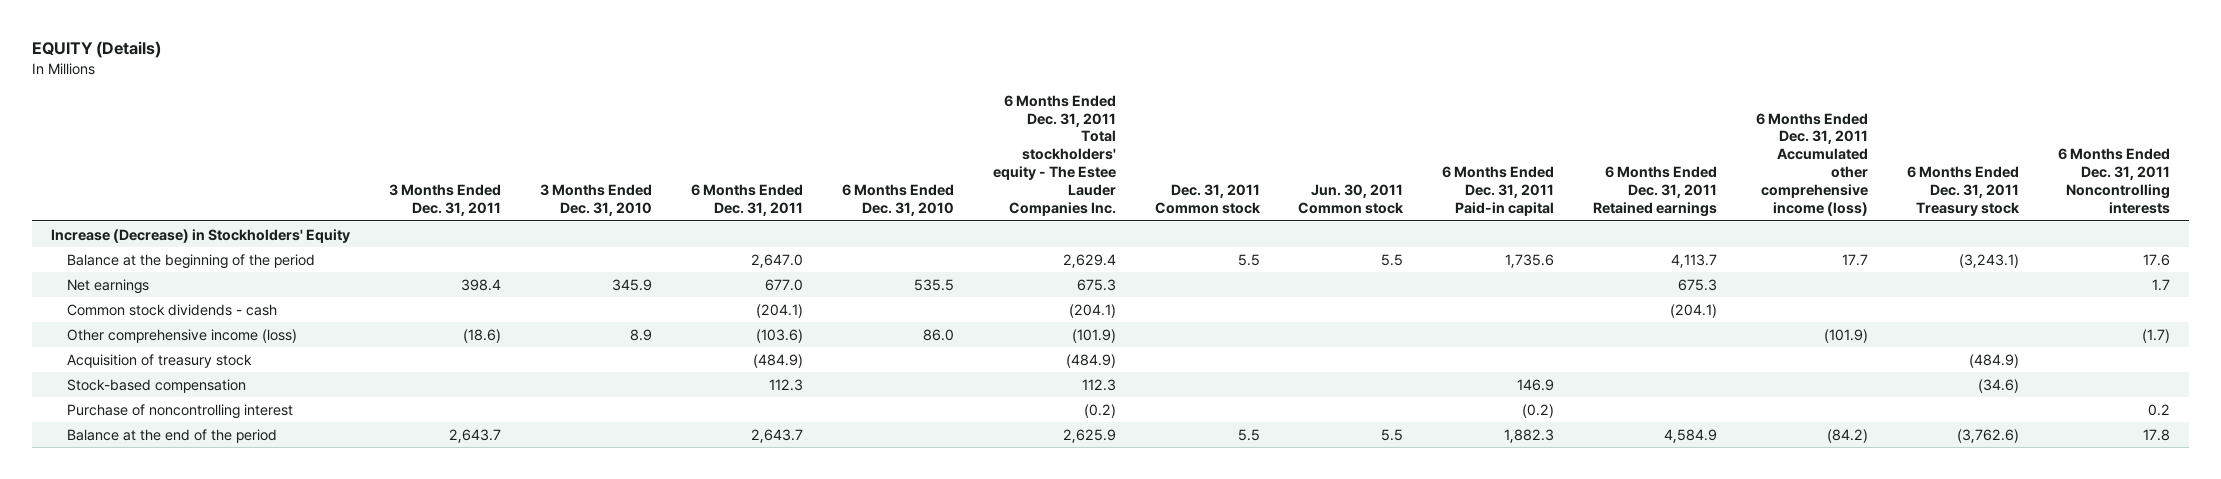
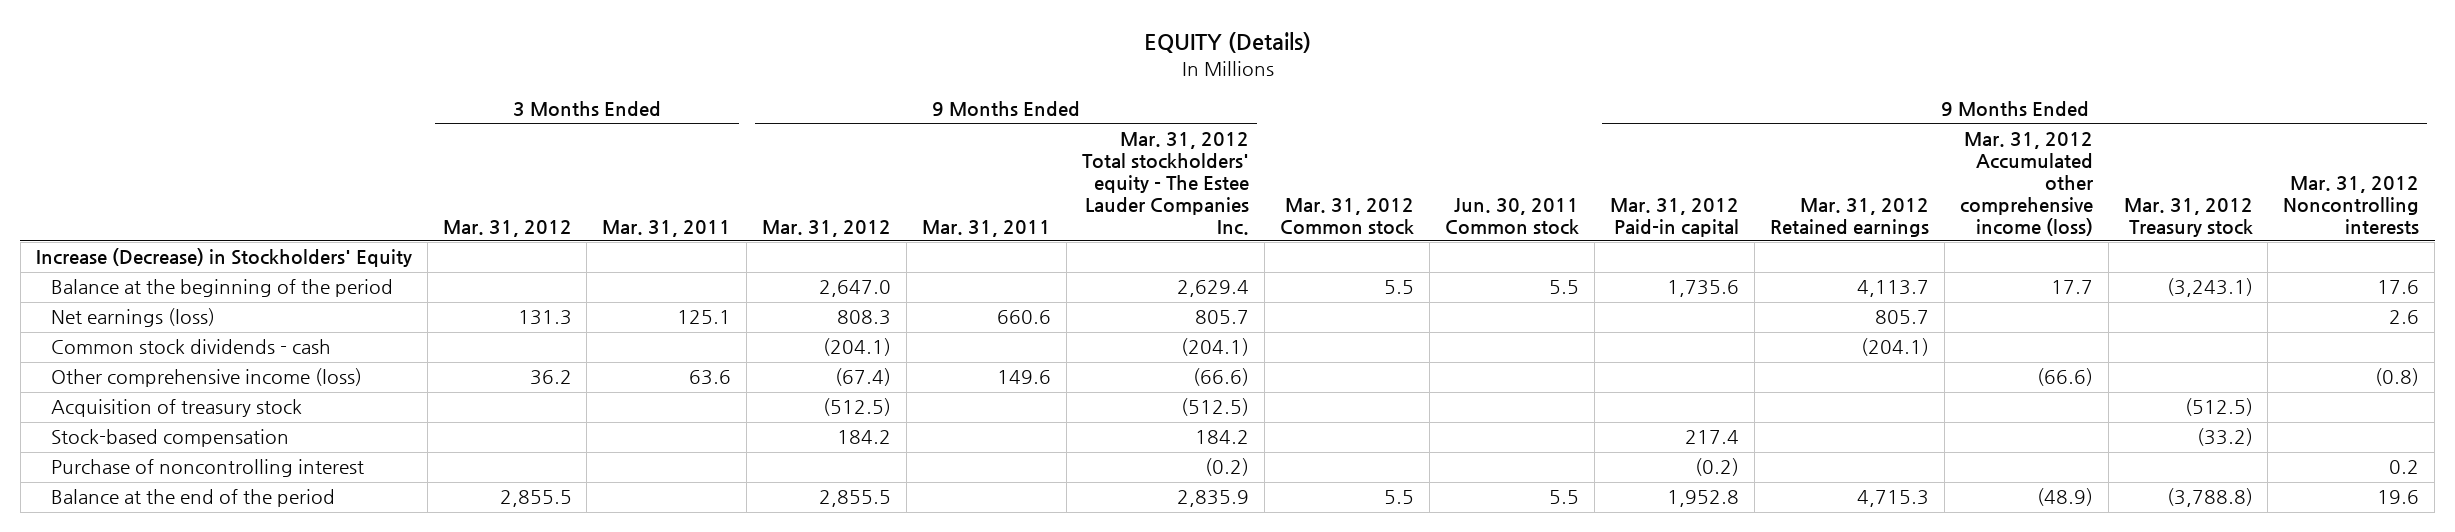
- | 3 Months Ended Dec. 31, 2011 | 3 Months Ended Dec. 31, 2010 | 6 Months Ended Dec. 31, 2011 | 6 Months Ended Dec. 31, 2010 | 6 Months Ended Dec. 31, 2011 Total stockholders' equity - The Estee Lauder Companies Inc. | Dec. 31, 2011 Common stock | Jun. 30, 2011 Common stock | 6 Months Ended Dec. 31, 2011 Paid-in capital | 6 Months Ended Dec. 31, 2011 Retained earnings | 6 Months Ended Dec. 31, 2011 Accumulated other comprehensive income (loss) | 6 Months Ended Dec. 31, 2011 Treasury stock | 6 Months Ended Dec. 31, 2011 Noncontrolling interests
+ | 3 Months Ended Mar. 31, 2012 | 3 Months Ended Mar. 31, 2011 | 9 Months Ended Mar. 31, 2012 | 9 Months Ended Mar. 31, 2011 | 9 Months Ended Mar. 31, 2012 Total stockholders' equity - The Estee Lauder Companies Inc. | Mar. 31, 2012 Common stock | Jun. 30, 2011 Common stock | 9 Months Ended Mar. 31, 2012 Paid-in capital | 9 Months Ended Mar. 31, 2012 Retained earnings | 9 Months Ended Mar. 31, 2012 Accumulated other comprehensive income (loss) | 9 Months Ended Mar. 31, 2012 Treasury stock | 9 Months Ended Mar. 31, 2012 Noncontrolling interests
- Net earnings | 398.4 | 345.9 | 677.0 | 535.5 | 675.3 | | | | 675.3 | | | 1.7
+ Net earnings (loss) | 131.3 | 125.1 | 808.3 | 660.6 | 805.7 | | | | 805.7 | | | 2.6

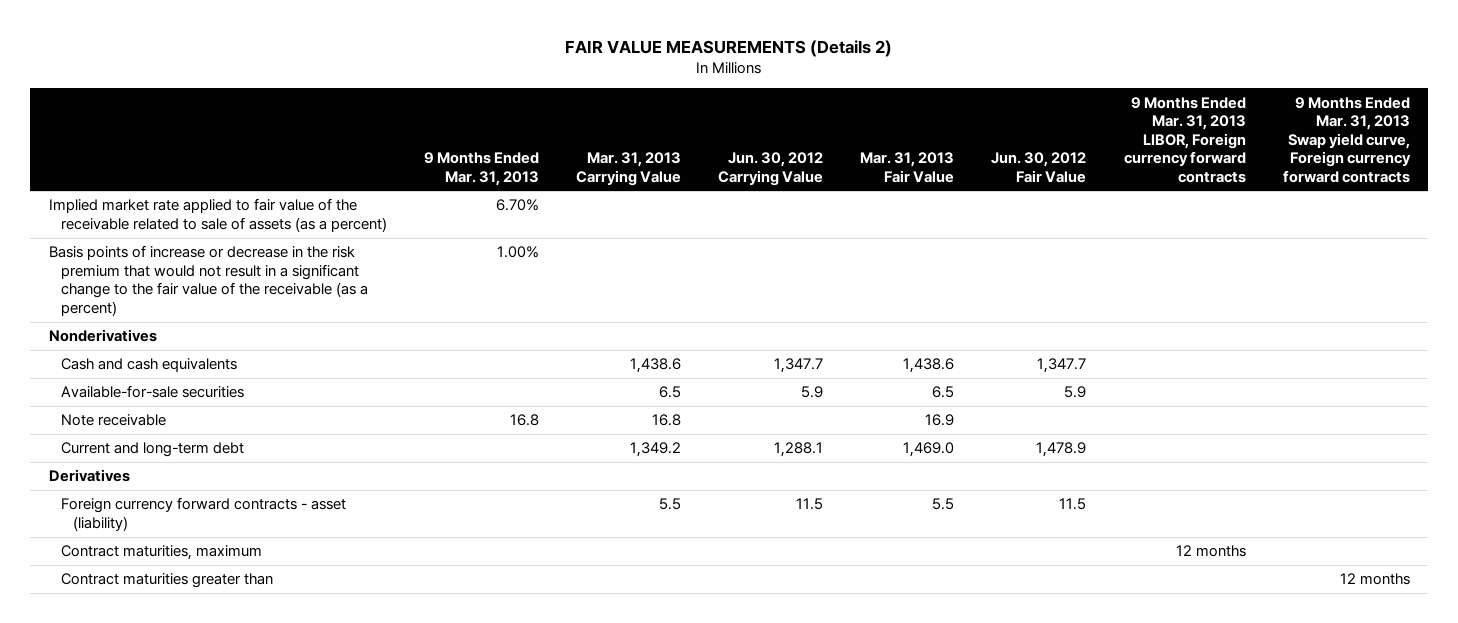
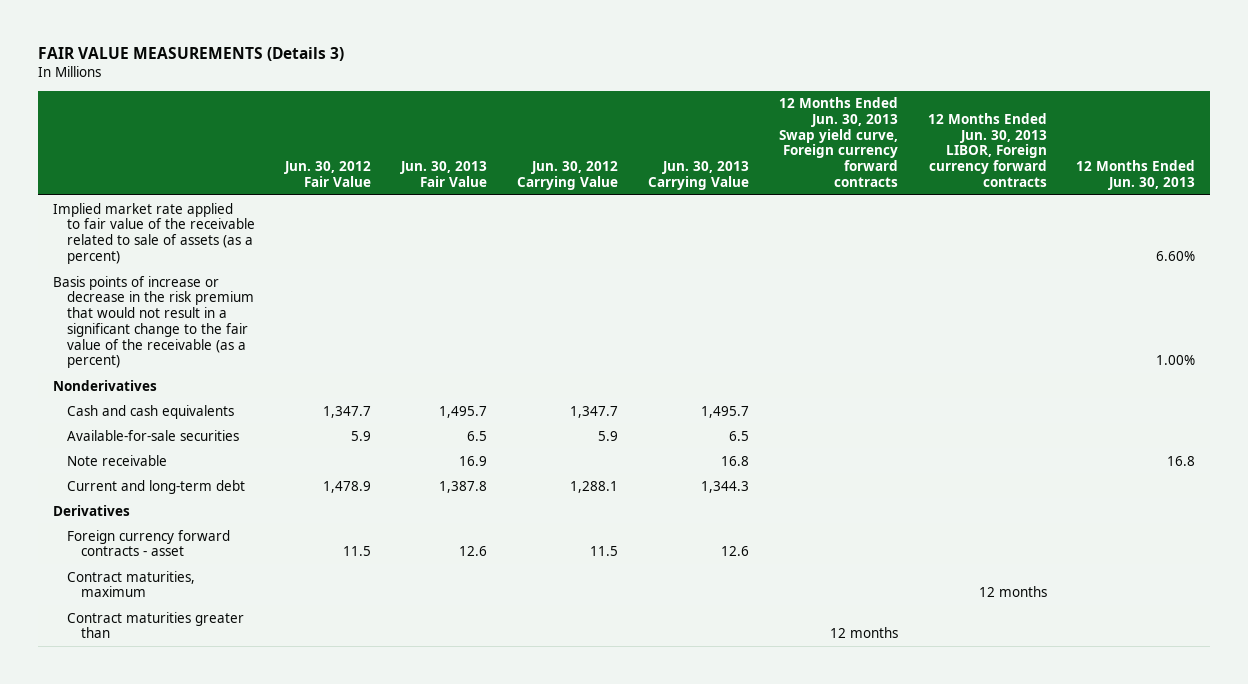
- FAIR VALUE MEASUREMENTS (Details 2)
+ FAIR VALUE MEASUREMENTS (Details 3)
- | 9 Months Ended Mar. 31, 2013 | Mar. 31, 2013 Carrying Value | Jun. 30, 2012 Carrying Value | Mar. 31, 2013 Fair Value | Jun. 30, 2012 Fair Value | 9 Months Ended Mar. 31, 2013 LIBOR, Foreign currency forward contracts | 9 Months Ended Mar. 31, 2013 Swap yield curve, Foreign currency forward contracts
+ | Jun. 30, 2012 Fair Value | Jun. 30, 2013 Fair Value | Jun. 30, 2012 Carrying Value | Jun. 30, 2013 Carrying Value | 12 Months Ended Jun. 30, 2013 Swap yield curve, Foreign currency forward contracts | 12 Months Ended Jun. 30, 2013 LIBOR, Foreign currency forward contracts | 12 Months Ended Jun. 30, 2013
- Foreign currency forward contracts - asset (liability) | | 5.5 | 11.5 | 5.5 | 11.5 | |
+ Foreign currency forward contracts - asset | 11.5 | 12.6 | 11.5 | 12.6 | | |

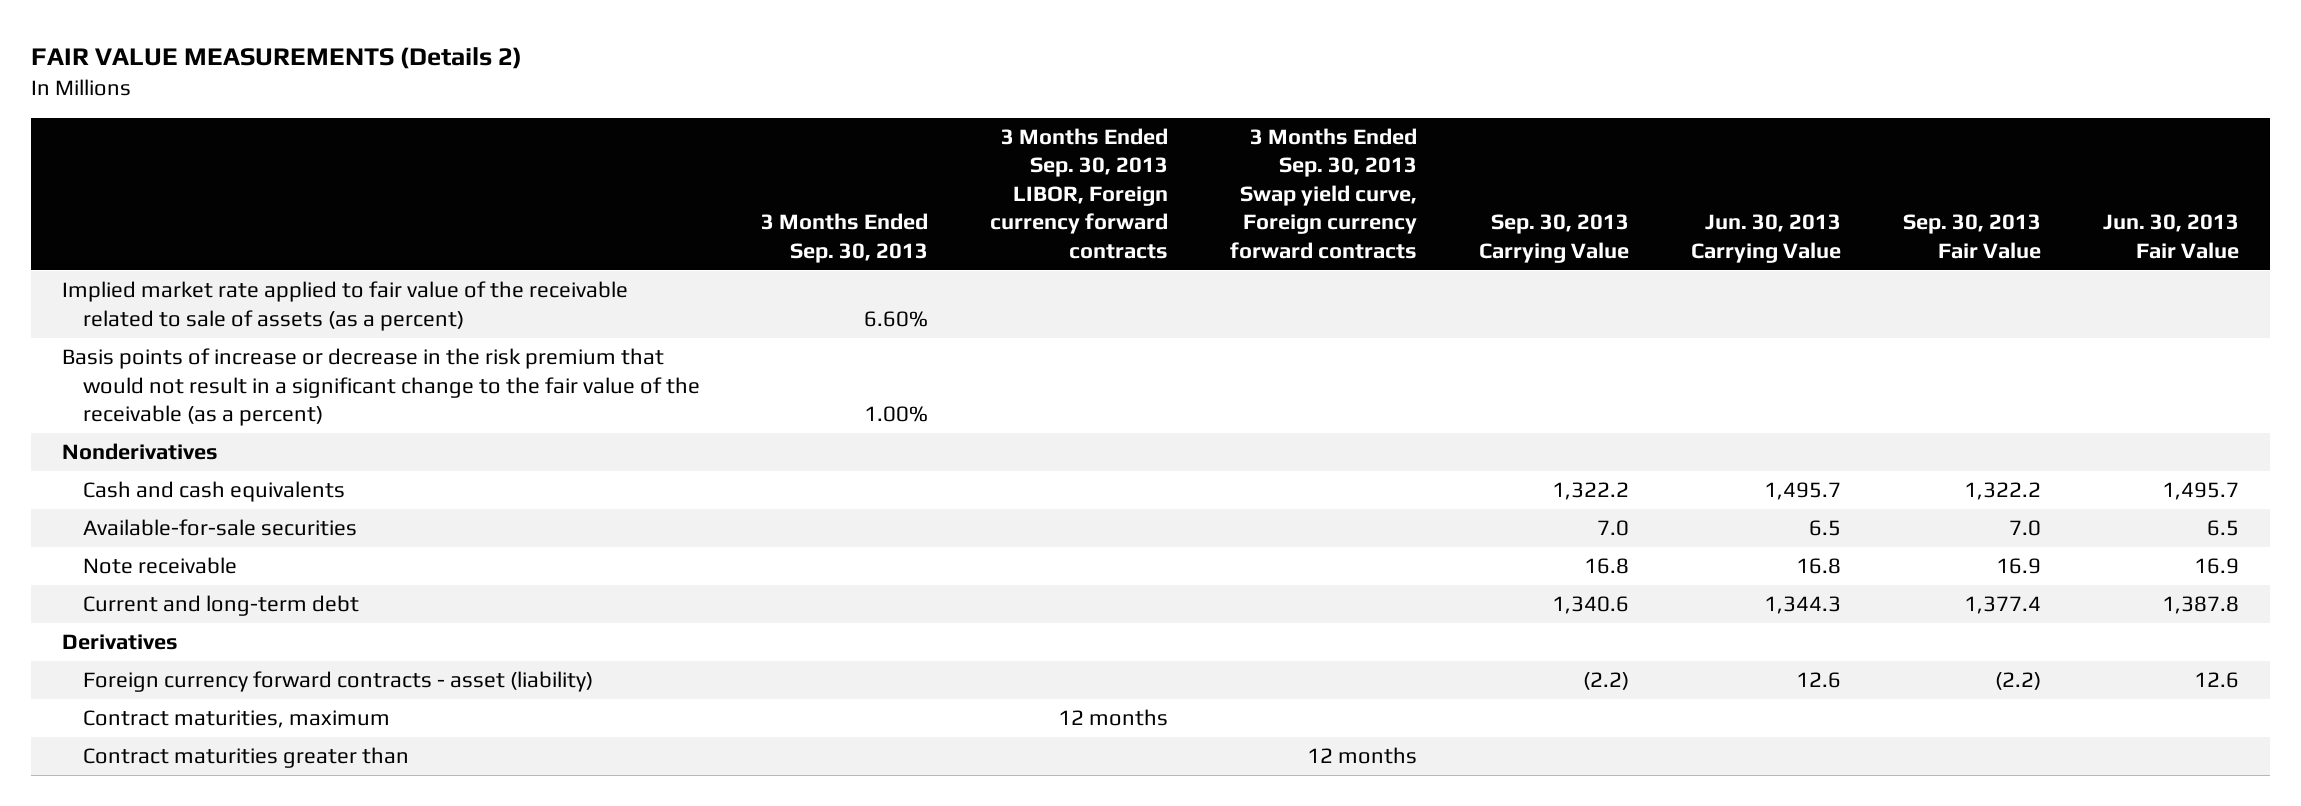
- FAIR VALUE MEASUREMENTS (Details 3)
+ FAIR VALUE MEASUREMENTS (Details 2)
- | Jun. 30, 2012 Fair Value | Jun. 30, 2013 Fair Value | Jun. 30, 2012 Carrying Value | Jun. 30, 2013 Carrying Value | 12 Months Ended Jun. 30, 2013 Swap yield curve, Foreign currency forward contracts | 12 Months Ended Jun. 30, 2013 LIBOR, Foreign currency forward contracts | 12 Months Ended Jun. 30, 2013
+ | 3 Months Ended Sep. 30, 2013 | 3 Months Ended Sep. 30, 2013 LIBOR, Foreign currency forward contracts | 3 Months Ended Sep. 30, 2013 Swap yield curve, Foreign currency forward contracts | Sep. 30, 2013 Carrying Value | Jun. 30, 2013 Carrying Value | Sep. 30, 2013 Fair Value | Jun. 30, 2013 Fair Value
- Foreign currency forward contracts - asset | 11.5 | 12.6 | 11.5 | 12.6 | | |
+ Foreign currency forward contracts - asset (liability) | | | | (2.2) | 12.6 | (2.2) | 12.6

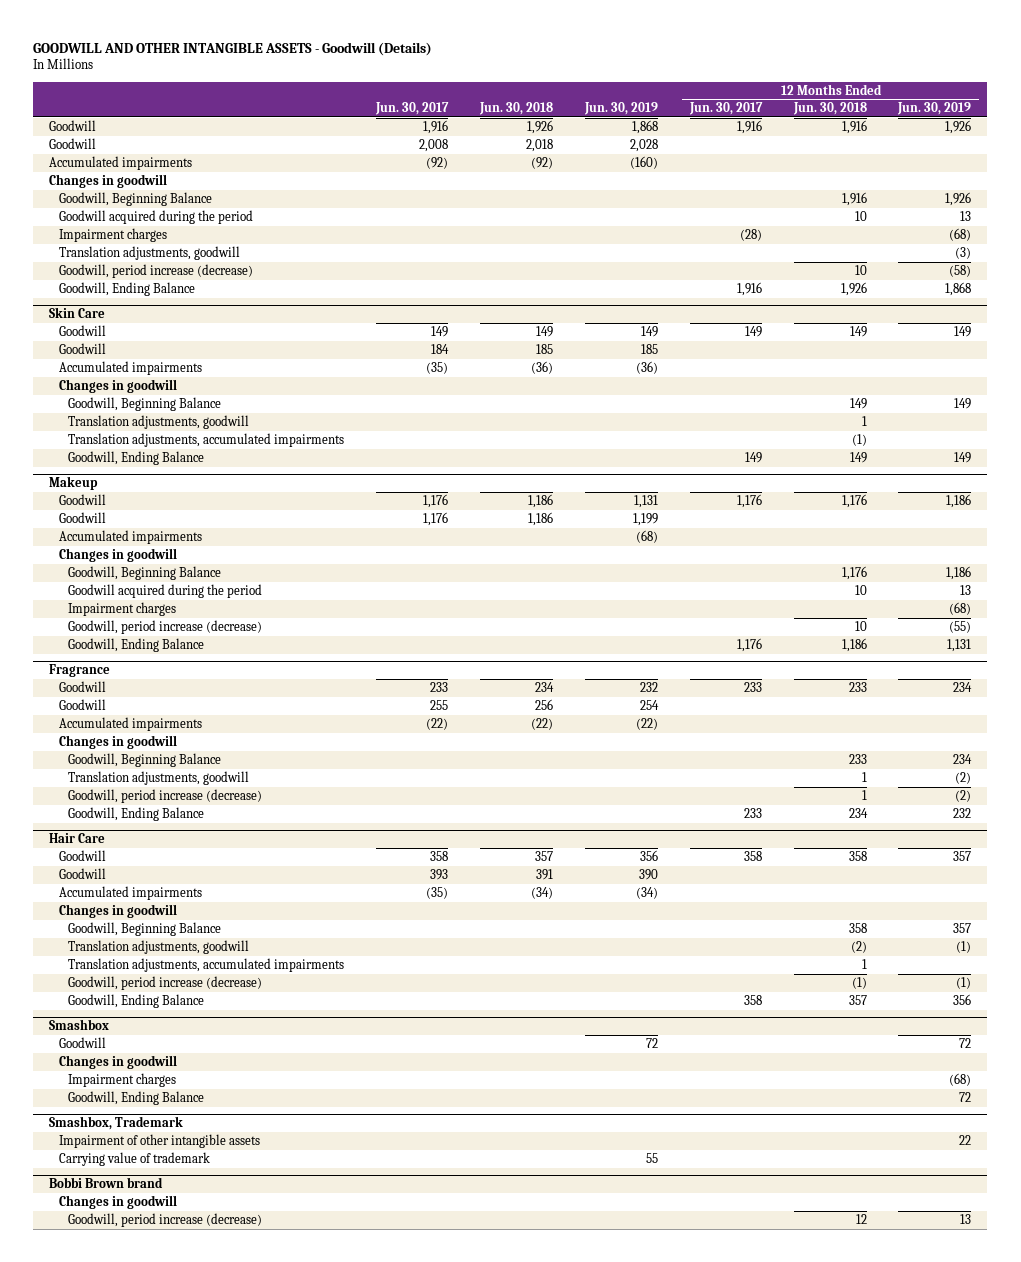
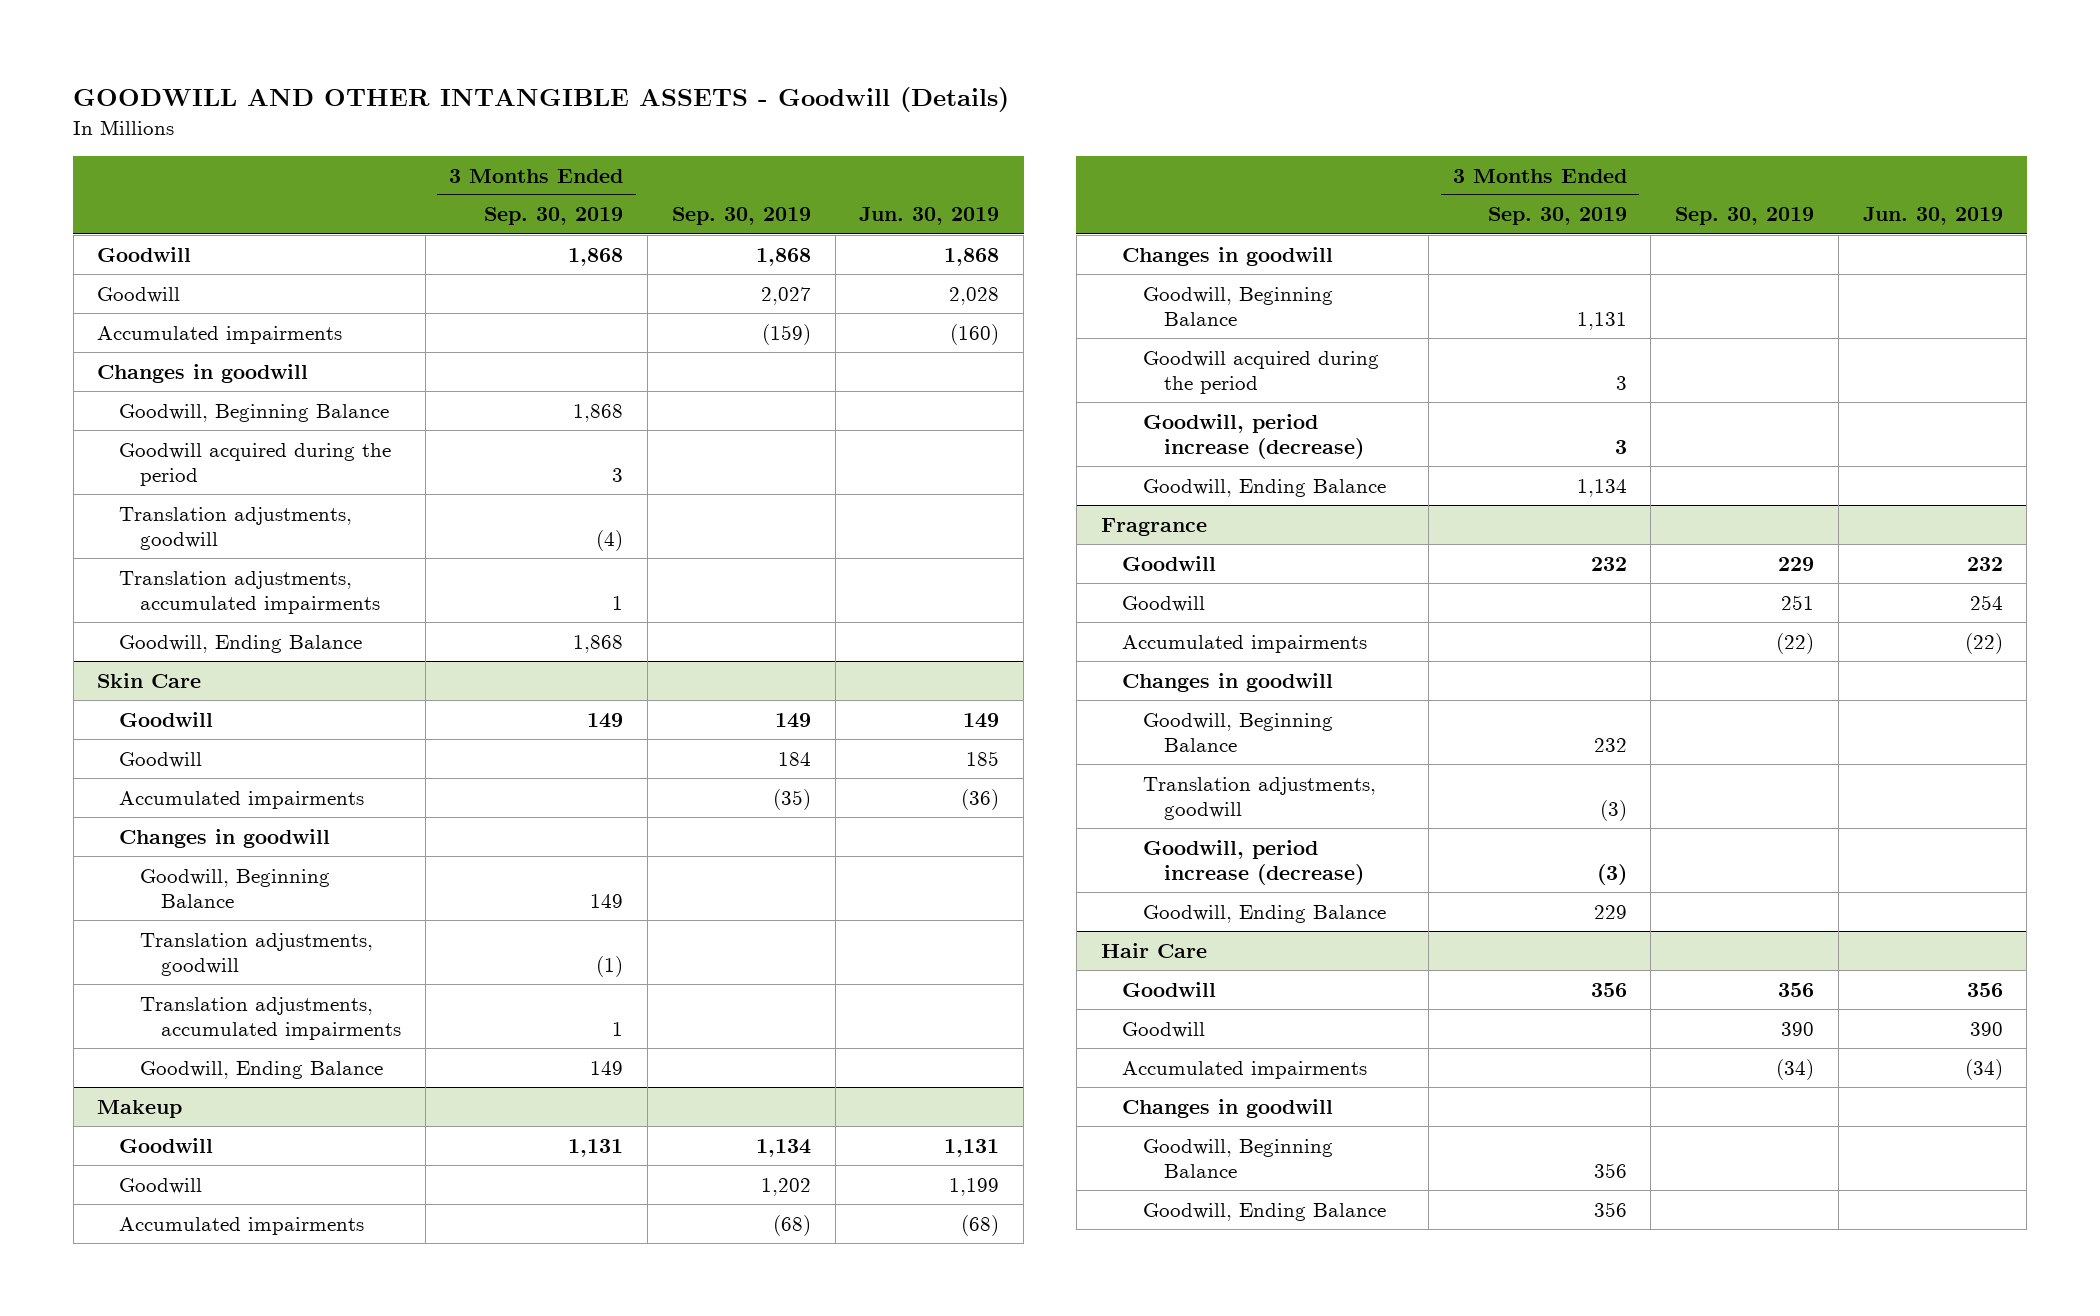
- | Jun. 30, 2017 | Jun. 30, 2018 | Jun. 30, 2019 | 12 Months Ended Jun. 30, 2017 | 12 Months Ended Jun. 30, 2018 | 12 Months Ended Jun. 30, 2019
+ | 3 Months Ended Sep. 30, 2019 | Sep. 30, 2019 | Jun. 30, 2019
- Impairment charges | | | | (28) | | (68)
- Goodwill, period increase (decrease) | | | | | 10 | (58)
+ Translation adjustments, accumulated impairments | 1 | |
@ Makeup
- Impairment charges | | | | | | (68)
@ Hair Care
- Translation adjustments, goodwill | | | | | (2) | (1)
- Translation adjustments, accumulated impairments | | | | | 1 |
- Goodwill, period increase (decrease) | | | | | (1) | (1)
- Smashbox
- Goodwill | | | 72 | | | 72
- Changes in goodwill
- Impairment charges | | | | | | (68)
- Goodwill, Ending Balance | | | | | | 72
- Smashbox, Trademark
- Impairment of other intangible assets | | | | | | 22
- Carrying value of trademark | | | 55 | | |
- Bobbi Brown brand
- Changes in goodwill
- Goodwill, period increase (decrease) | | | | | 12 | 13

